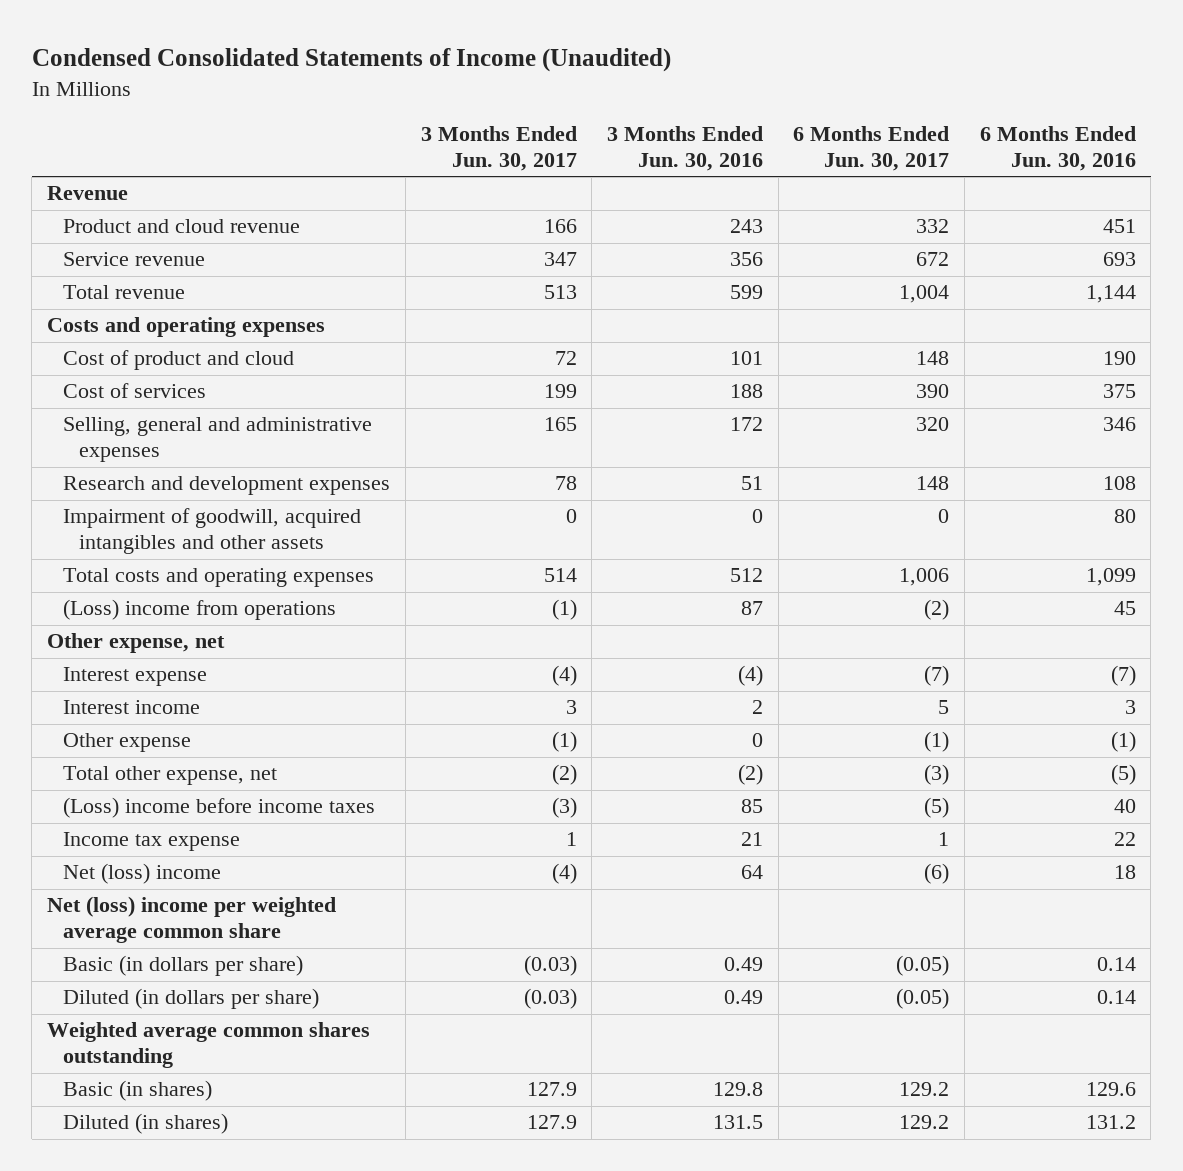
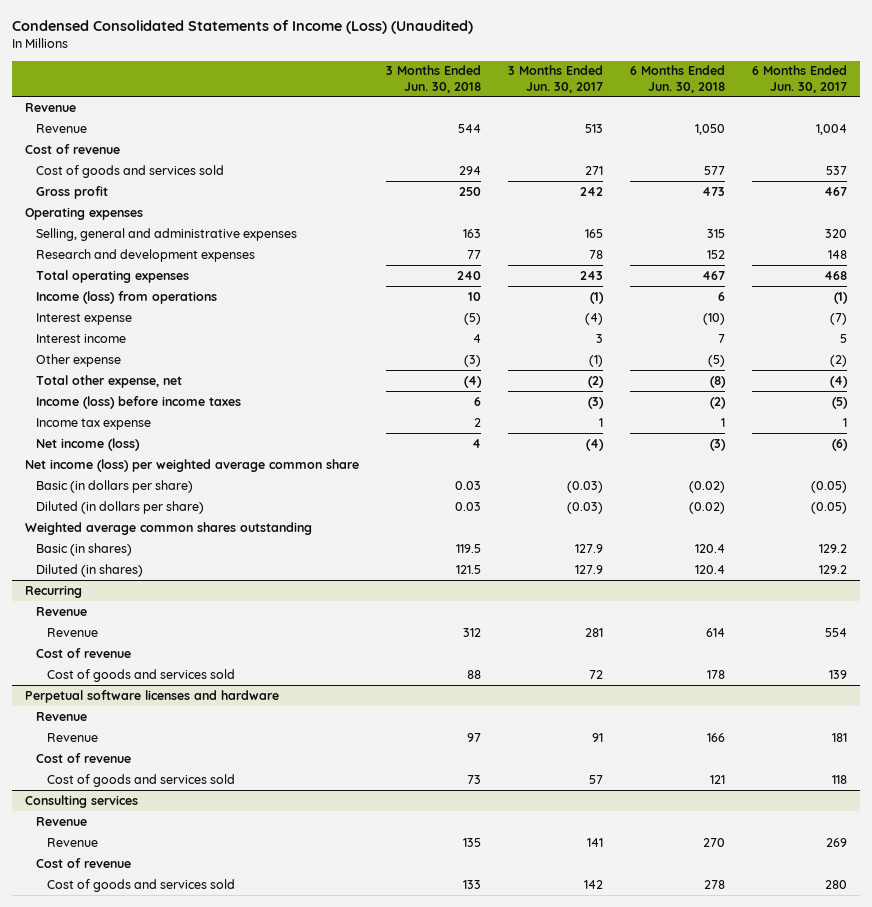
- Condensed Consolidated Statements of Income (Unaudited)
+ Condensed Consolidated Statements of Income (Loss) (Unaudited)
- | 3 Months Ended Jun. 30, 2017 | 3 Months Ended Jun. 30, 2016 | 6 Months Ended Jun. 30, 2017 | 6 Months Ended Jun. 30, 2016
+ | 3 Months Ended Jun. 30, 2018 | 3 Months Ended Jun. 30, 2017 | 6 Months Ended Jun. 30, 2018 | 6 Months Ended Jun. 30, 2017
- Product and cloud revenue | 166 | 243 | 332 | 451
- Service revenue | 347 | 356 | 672 | 693
- Total revenue | 513 | 599 | 1,004 | 1,144
- Costs and operating expenses
- Cost of product and cloud | 72 | 101 | 148 | 190
- Cost of services | 199 | 188 | 390 | 375
+ Revenue | 544 | 513 | 1,050 | 1,004
+ Cost of revenue
+ Cost of goods and services sold | 294 | 271 | 577 | 537
+ Gross profit | 250 | 242 | 473 | 467
+ Operating expenses
- Impairment of goodwill, acquired intangibles and other assets | 0 | 0 | 0 | 80
- Total costs and operating expenses | 514 | 512 | 1,006 | 1,099
- (Loss) income from operations | (1) | 87 | (2) | 45
- Other expense, net
+ Total operating expenses | 240 | 243 | 467 | 468
+ Income (loss) from operations | 10 | (1) | 6 | (1)
- Other expense | (1) | 0 | (1) | (1)
- Total other expense, net | (2) | (2) | (3) | (5)
- (Loss) income before income taxes | (3) | 85 | (5) | 40
+ Other expense | (3) | (1) | (5) | (2)
+ Total other expense, net | (4) | (2) | (8) | (4)
+ Income (loss) before income taxes | 6 | (3) | (2) | (5)
- Net (loss) income | (4) | 64 | (6) | 18
- Net (loss) income per weighted average common share
+ Net income (loss) | 4 | (4) | (3) | (6)
+ Net income (loss) per weighted average common share
+ Recurring
+ Revenue
+ Revenue | 312 | 281 | 614 | 554
+ Cost of revenue
+ Cost of goods and services sold | 88 | 72 | 178 | 139
+ Perpetual software licenses and hardware
+ Revenue
+ Revenue | 97 | 91 | 166 | 181
+ Cost of revenue
+ Cost of goods and services sold | 73 | 57 | 121 | 118
+ Consulting services
+ Revenue
+ Revenue | 135 | 141 | 270 | 269
+ Cost of revenue
+ Cost of goods and services sold | 133 | 142 | 278 | 280

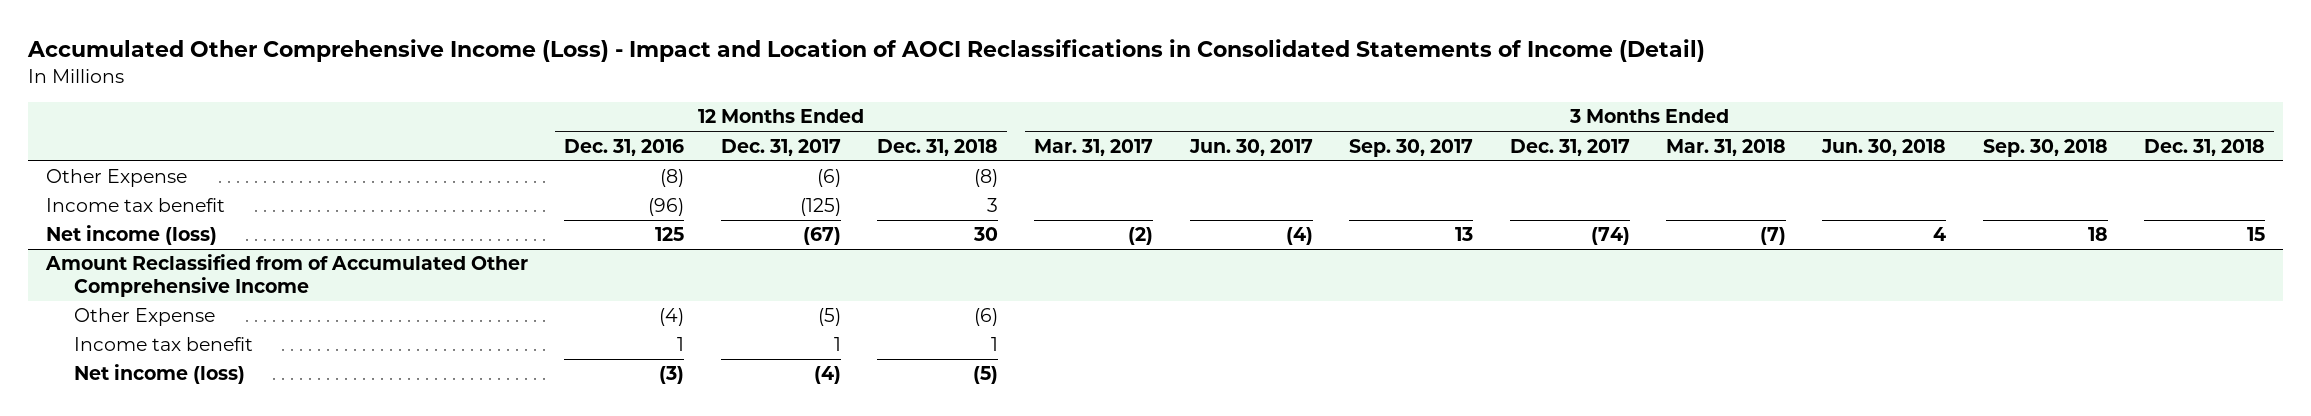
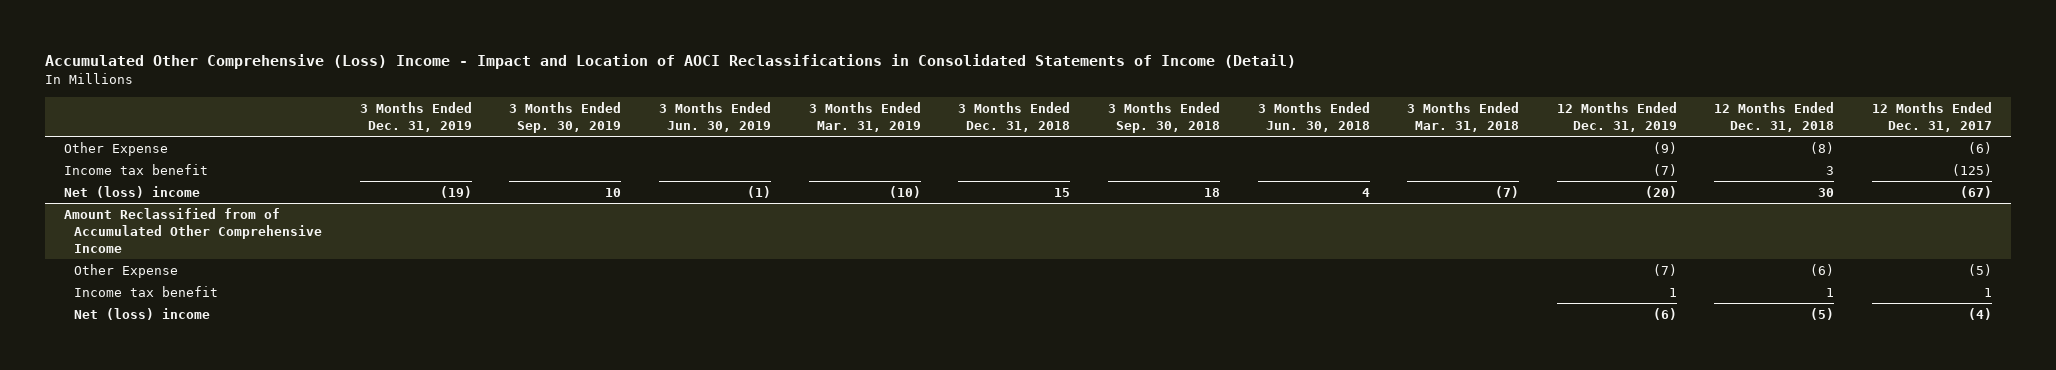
- Accumulated Other Comprehensive Income (Loss) - Impact and Location of AOCI Reclassifications in Consolidated Statements of Income (Detail)
+ Accumulated Other Comprehensive (Loss) Income - Impact and Location of AOCI Reclassifications in Consolidated Statements of Income (Detail)
- | 12 Months Ended Dec. 31, 2016 | 12 Months Ended Dec. 31, 2017 | 12 Months Ended Dec. 31, 2018 | 3 Months Ended Mar. 31, 2017 | 3 Months Ended Jun. 30, 2017 | 3 Months Ended Sep. 30, 2017 | 3 Months Ended Dec. 31, 2017 | 3 Months Ended Mar. 31, 2018 | 3 Months Ended Jun. 30, 2018 | 3 Months Ended Sep. 30, 2018 | 3 Months Ended Dec. 31, 2018
+ | 3 Months Ended Dec. 31, 2019 | 3 Months Ended Sep. 30, 2019 | 3 Months Ended Jun. 30, 2019 | 3 Months Ended Mar. 31, 2019 | 3 Months Ended Dec. 31, 2018 | 3 Months Ended Sep. 30, 2018 | 3 Months Ended Jun. 30, 2018 | 3 Months Ended Mar. 31, 2018 | 12 Months Ended Dec. 31, 2019 | 12 Months Ended Dec. 31, 2018 | 12 Months Ended Dec. 31, 2017
- Net income (loss) | 125 | (67) | 30 | (2) | (4) | 13 | (74) | (7) | 4 | 18 | 15
+ Net (loss) income | (19) | 10 | (1) | (10) | 15 | 18 | 4 | (7) | (20) | 30 | (67)
@ Amount Reclassified from of Accumulated Other Comprehensive Income
- Net income (loss) | (3) | (4) | (5) | | | | | | | |
+ Net (loss) income | | | | | | | | | (6) | (5) | (4)

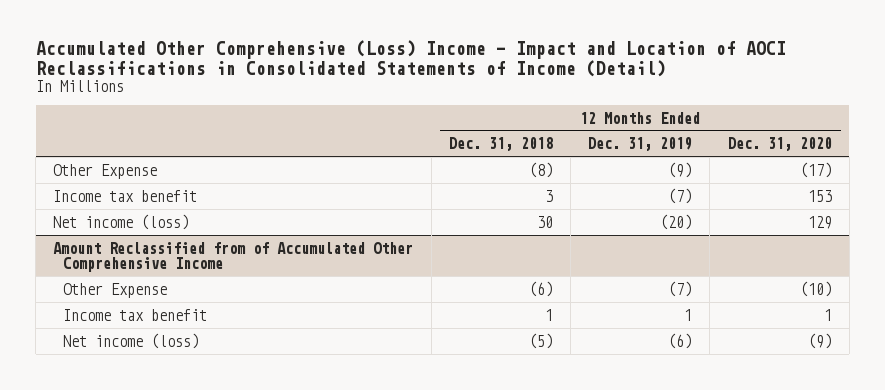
- | 3 Months Ended Dec. 31, 2019 | 3 Months Ended Sep. 30, 2019 | 3 Months Ended Jun. 30, 2019 | 3 Months Ended Mar. 31, 2019 | 3 Months Ended Dec. 31, 2018 | 3 Months Ended Sep. 30, 2018 | 3 Months Ended Jun. 30, 2018 | 3 Months Ended Mar. 31, 2018 | 12 Months Ended Dec. 31, 2019 | 12 Months Ended Dec. 31, 2018 | 12 Months Ended Dec. 31, 2017
+ | 12 Months Ended Dec. 31, 2018 | 12 Months Ended Dec. 31, 2019 | 12 Months Ended Dec. 31, 2020
- Net (loss) income | (19) | 10 | (1) | (10) | 15 | 18 | 4 | (7) | (20) | 30 | (67)
+ Net income (loss) | 30 | (20) | 129
@ Amount Reclassified from of Accumulated Other Comprehensive Income
- Net (loss) income | | | | | | | | | (6) | (5) | (4)
+ Net income (loss) | (5) | (6) | (9)

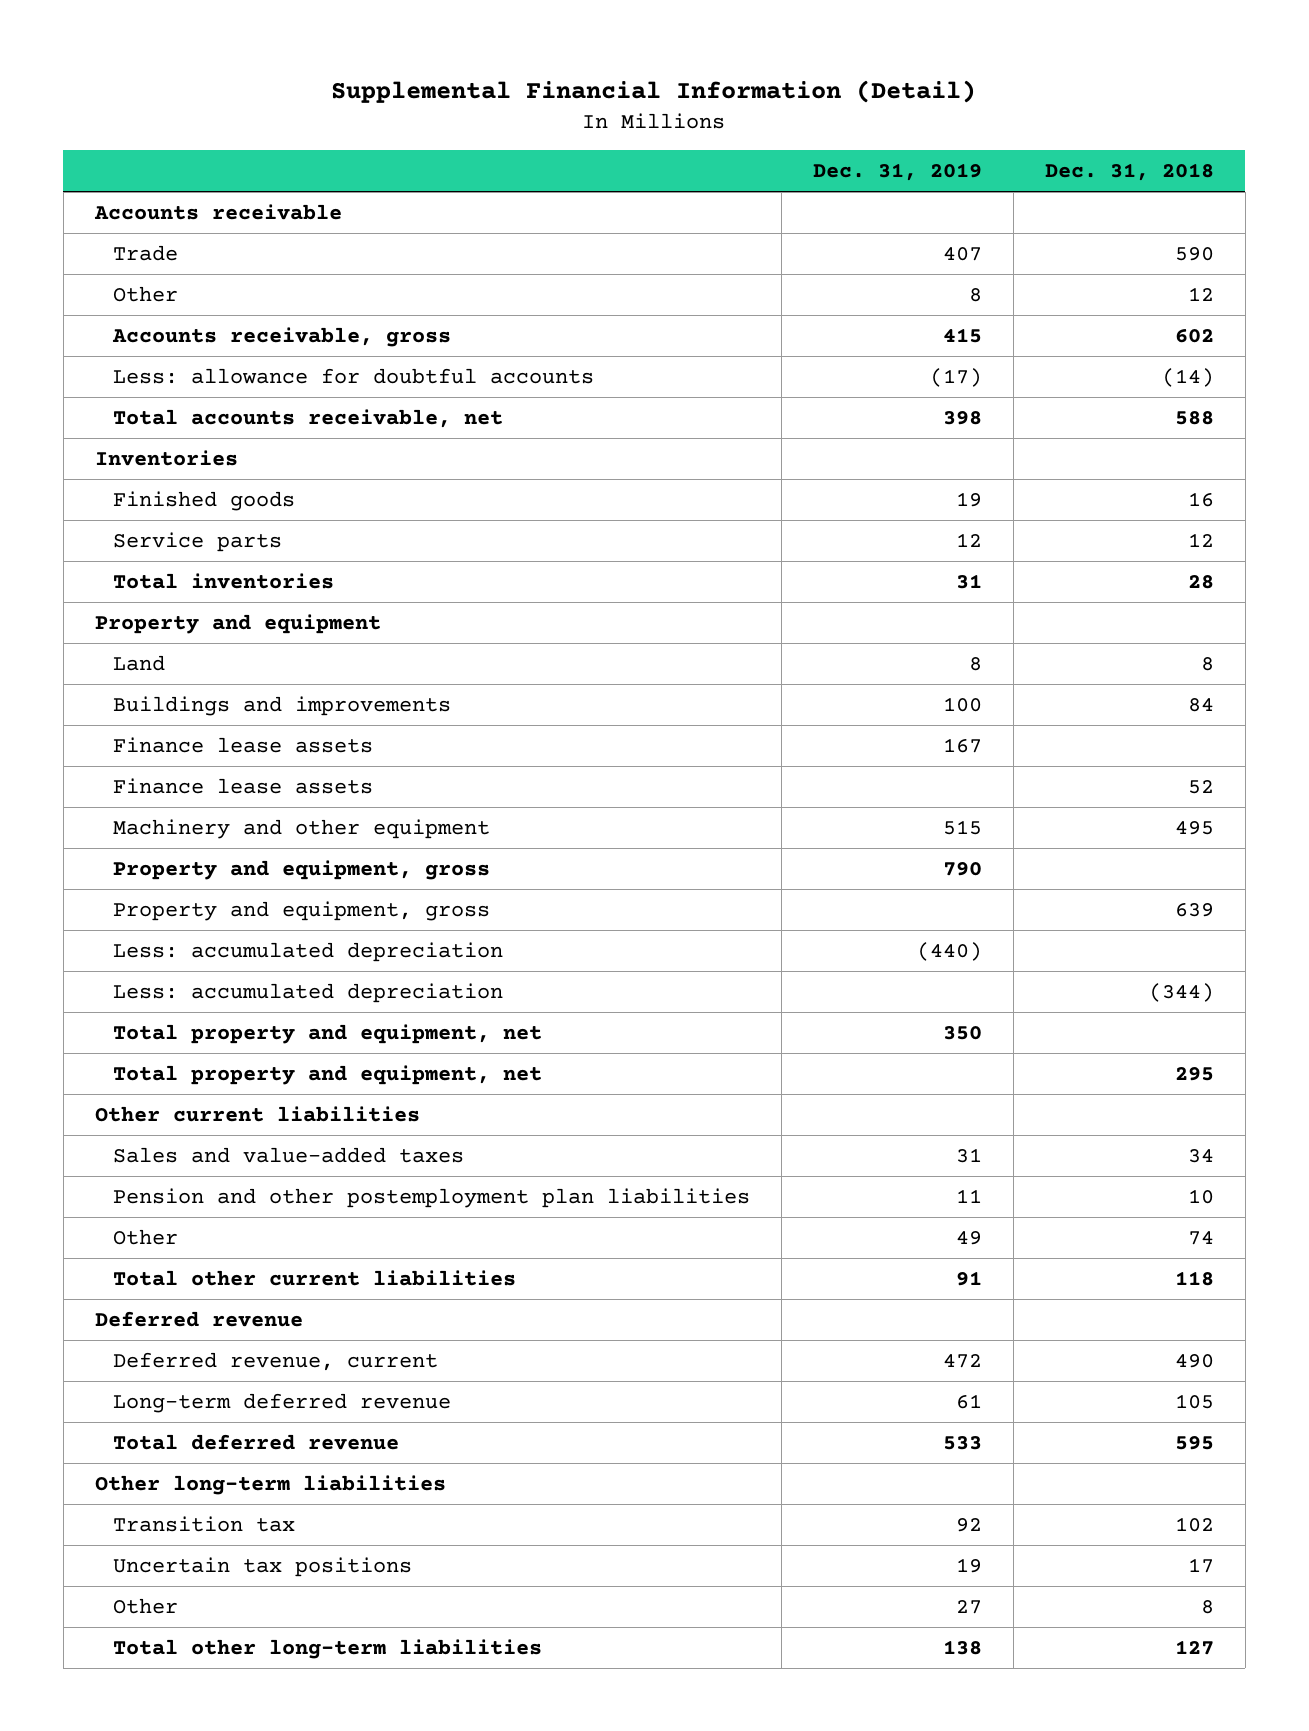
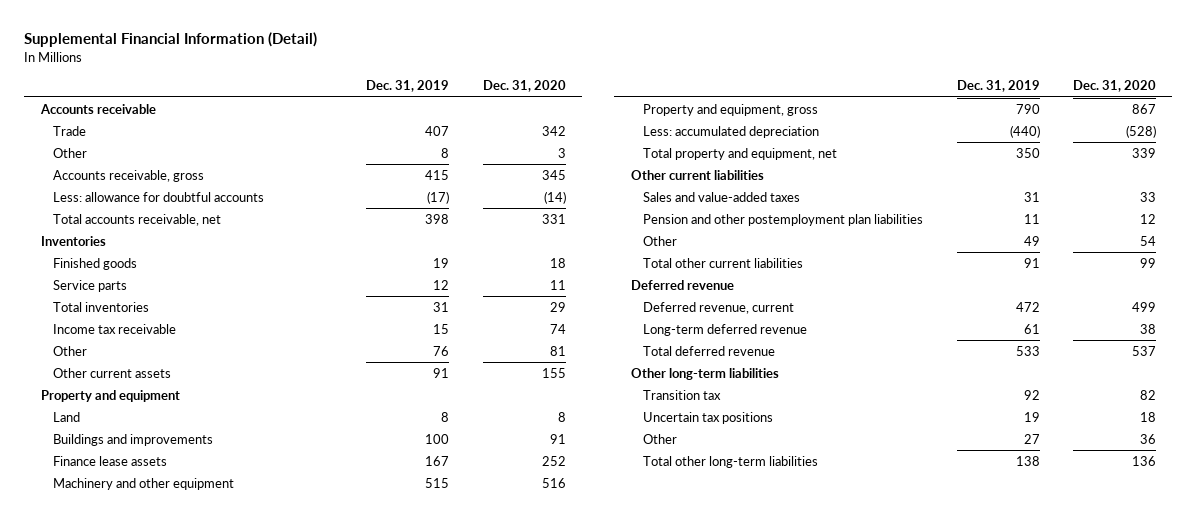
- | Dec. 31, 2019 | Dec. 31, 2018
+ | Dec. 31, 2019 | Dec. 31, 2020
+ Income tax receivable | 15 | 74
+ Other | 76 | 81
+ Other current assets | 91 | 155
- Finance lease assets | | 52
- Property and equipment, gross | | 639
- Less: accumulated depreciation | | (344)
- Total property and equipment, net | | 295

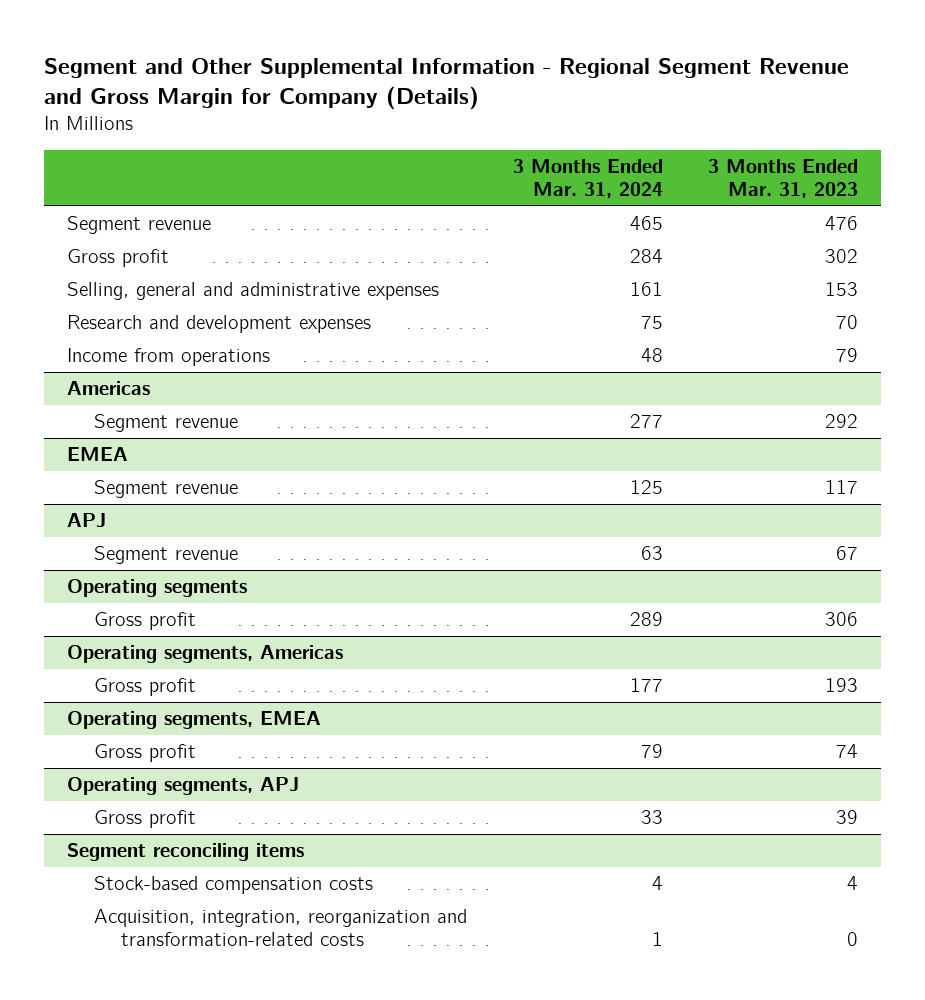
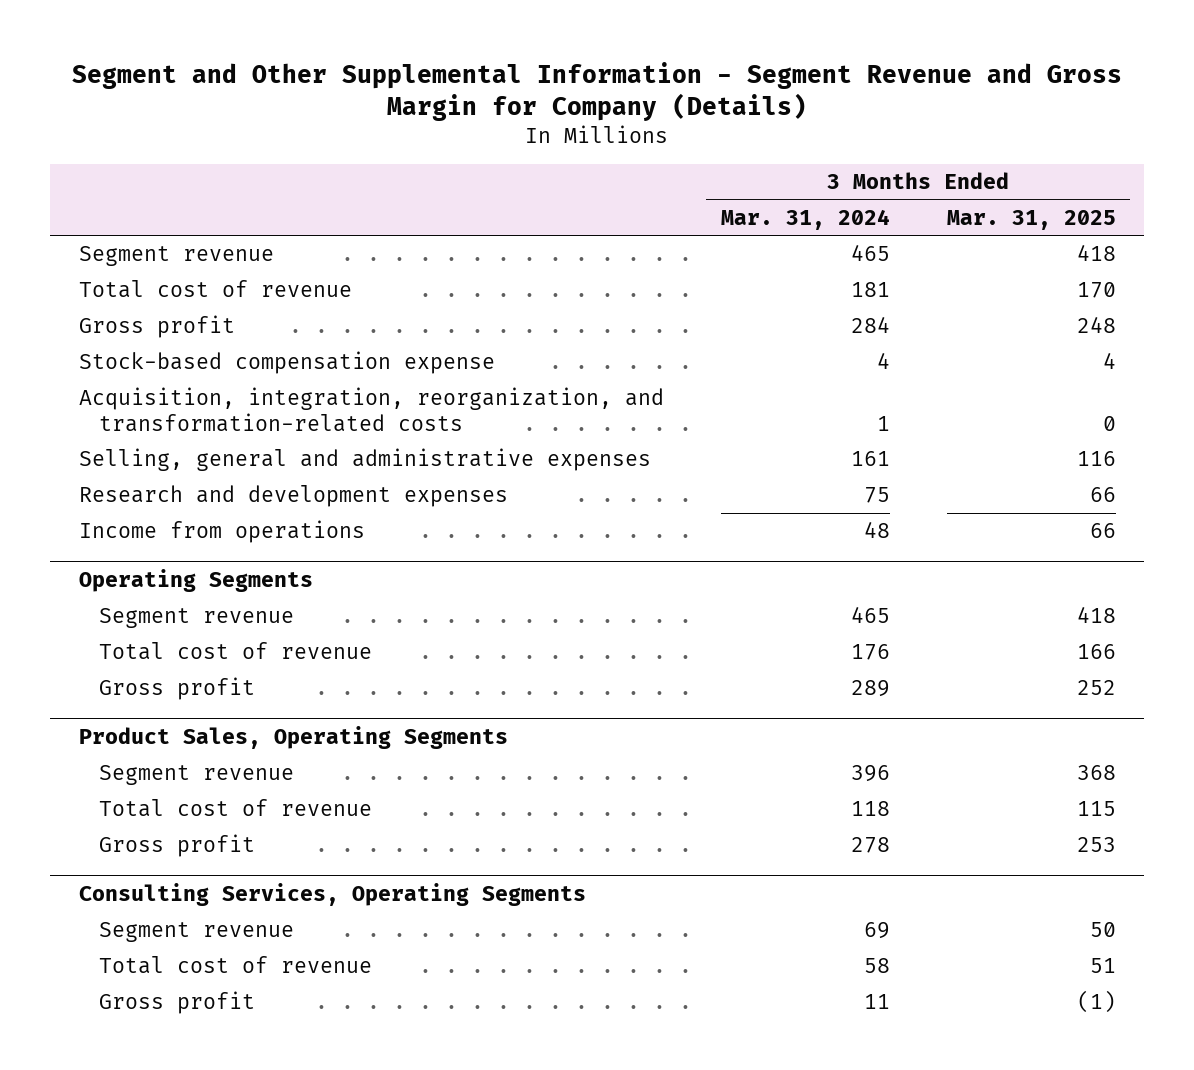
- Segment and Other Supplemental Information - Regional Segment Revenue and Gross Margin for Company (Details)
+ Segment and Other Supplemental Information - Segment Revenue and Gross Margin for Company (Details)
- | 3 Months Ended Mar. 31, 2024 | 3 Months Ended Mar. 31, 2023
+ | 3 Months Ended Mar. 31, 2024 | 3 Months Ended Mar. 31, 2025
+ Total cost of revenue | 181 | 170
+ Stock-based compensation expense | 4 | 4
+ Acquisition, integration, reorganization, and transformation-related costs | 1 | 0
- Americas
- Segment revenue | 277 | 292
- EMEA
- Segment revenue | 125 | 117
- APJ
- Segment revenue | 63 | 67
- Operating segments
+ Operating Segments
+ Segment revenue | 465 | 418
+ Total cost of revenue | 176 | 166
- Operating segments, Americas
- Gross profit | 177 | 193
- Operating segments, EMEA
- Gross profit | 79 | 74
- Operating segments, APJ
- Gross profit | 33 | 39
- Segment reconciling items
- Stock-based compensation costs | 4 | 4
- Acquisition, integration, reorganization and transformation-related costs | 1 | 0
+ Product Sales, Operating Segments
+ Segment revenue | 396 | 368
+ Total cost of revenue | 118 | 115
+ Gross profit | 278 | 253
+ Consulting Services, Operating Segments
+ Segment revenue | 69 | 50
+ Total cost of revenue | 58 | 51
+ Gross profit | 11 | (1)

